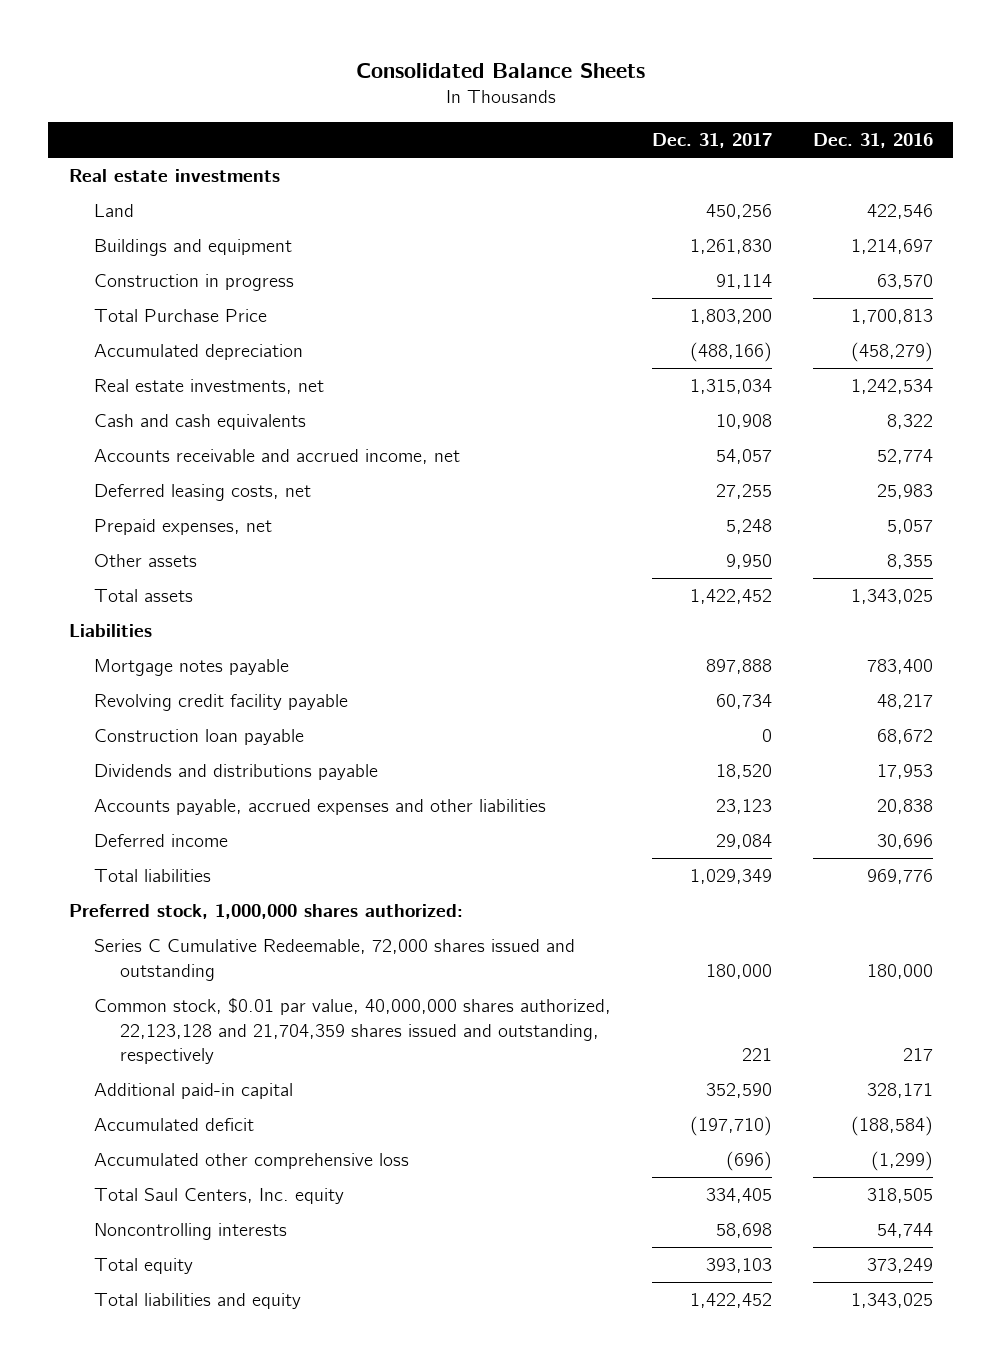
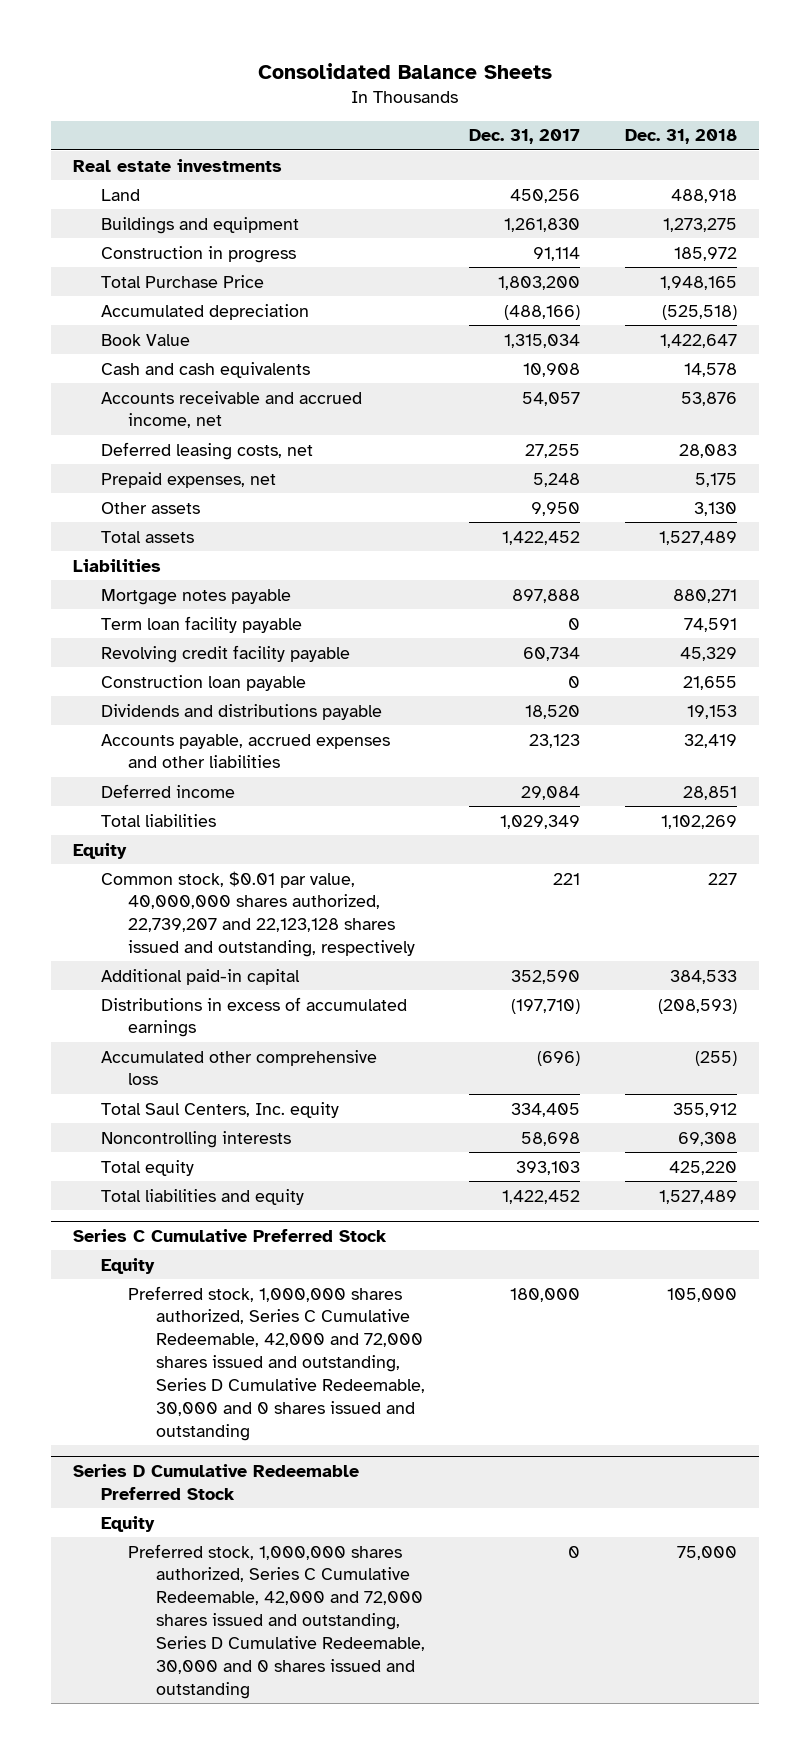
- | Dec. 31, 2017 | Dec. 31, 2016
+ | Dec. 31, 2017 | Dec. 31, 2018
- Real estate investments, net | 1,315,034 | 1,242,534
+ Book Value | 1,315,034 | 1,422,647
+ Term loan facility payable | 0 | 74,591
- Preferred stock, 1,000,000 shares authorized:
- Series C Cumulative Redeemable, 72,000 shares issued and outstanding | 180,000 | 180,000
- Common stock, $0.01 par value, 40,000,000 shares authorized, 22,123,128 and 21,704,359 shares issued and outstanding, respectively | 221 | 217
+ Equity
+ Common stock, $0.01 par value, 40,000,000 shares authorized, 22,739,207 and 22,123,128 shares issued and outstanding, respectively | 221 | 227
- Accumulated deficit | (197,710) | (188,584)
+ Distributions in excess of accumulated earnings | (197,710) | (208,593)
+ Series C Cumulative Preferred Stock
+ Equity
+ Preferred stock, 1,000,000 shares authorized, Series C Cumulative Redeemable, 42,000 and 72,000 shares issued and outstanding, Series D Cumulative Redeemable, 30,000 and 0 shares issued and outstanding | 180,000 | 105,000
+ Series D Cumulative Redeemable Preferred Stock
+ Equity
+ Preferred stock, 1,000,000 shares authorized, Series C Cumulative Redeemable, 42,000 and 72,000 shares issued and outstanding, Series D Cumulative Redeemable, 30,000 and 0 shares issued and outstanding | 0 | 75,000

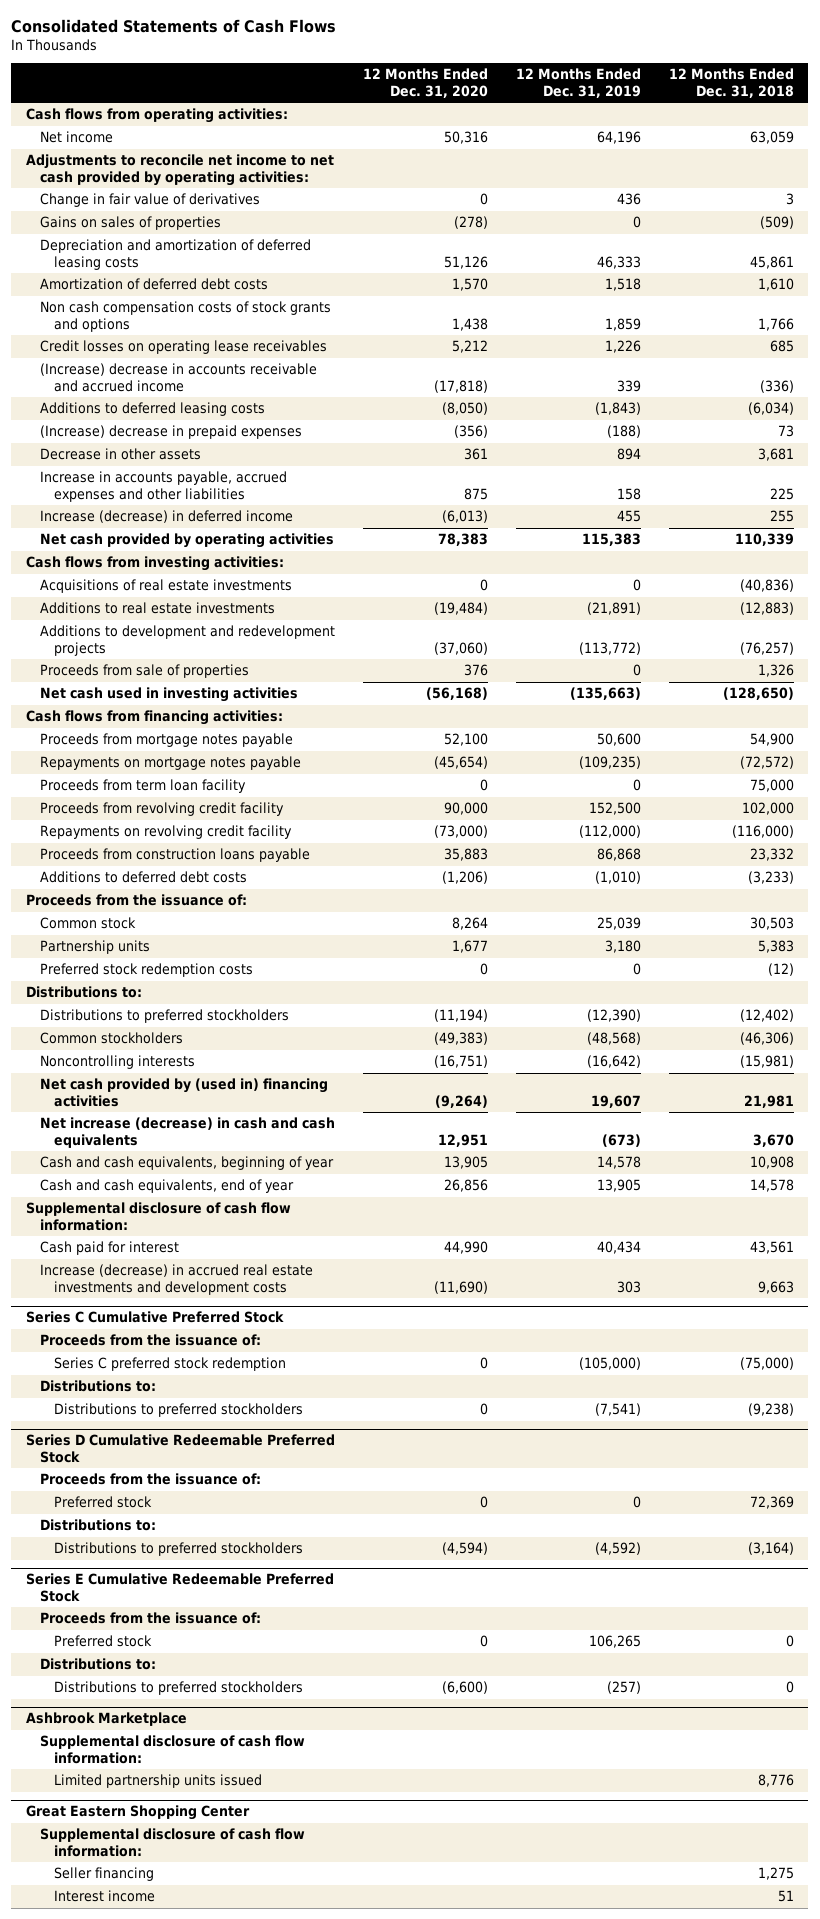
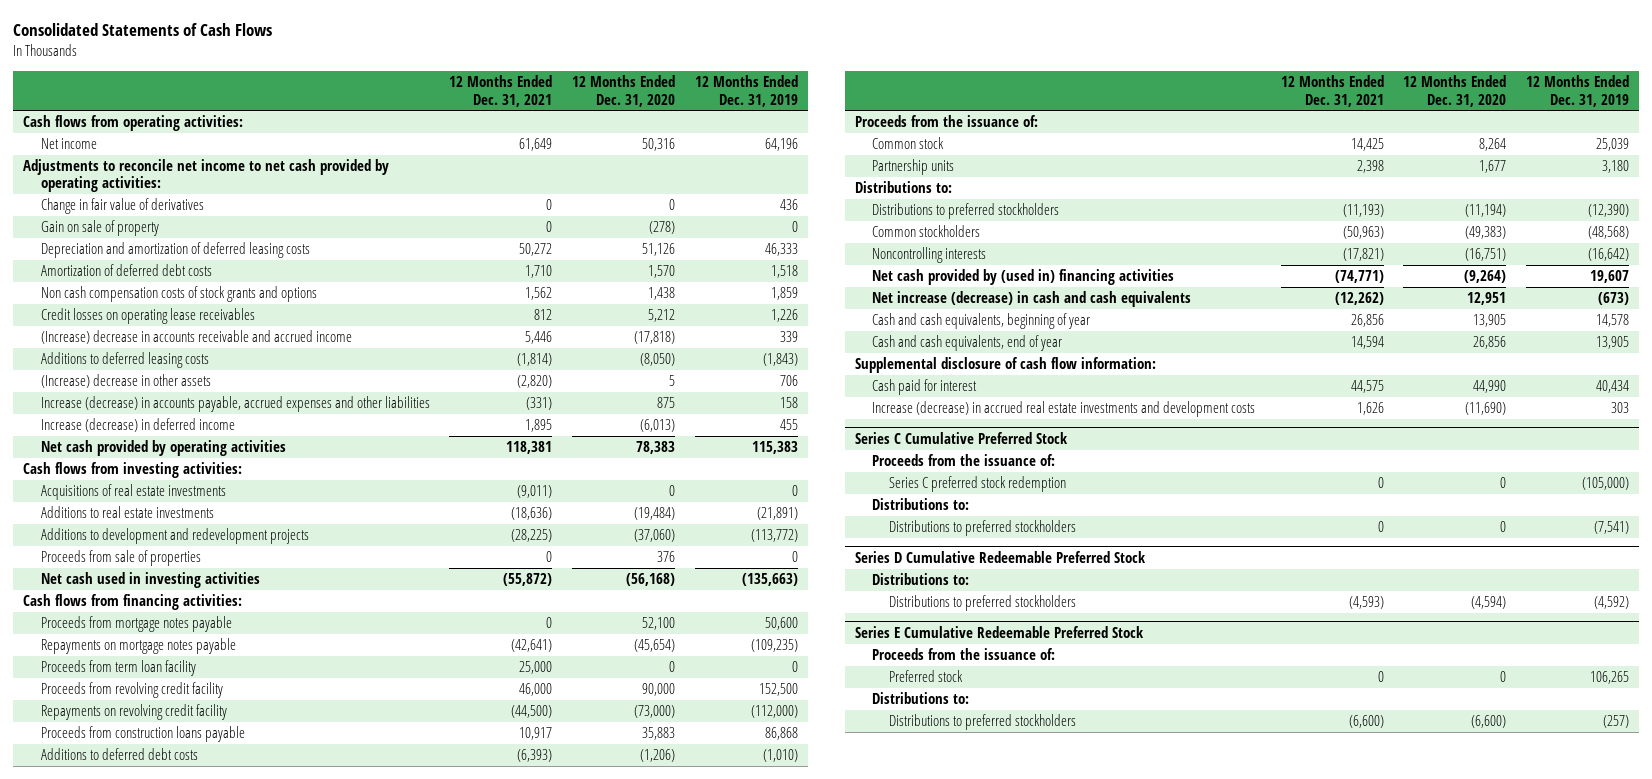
- | 12 Months Ended Dec. 31, 2020 | 12 Months Ended Dec. 31, 2019 | 12 Months Ended Dec. 31, 2018
+ | 12 Months Ended Dec. 31, 2021 | 12 Months Ended Dec. 31, 2020 | 12 Months Ended Dec. 31, 2019
- Gains on sales of properties | (278) | 0 | (509)
+ Gain on sale of property | 0 | (278) | 0
- (Increase) decrease in prepaid expenses | (356) | (188) | 73
- Decrease in other assets | 361 | 894 | 3,681
- Increase in accounts payable, accrued expenses and other liabilities | 875 | 158 | 225
+ (Increase) decrease in other assets | (2,820) | 5 | 706
+ Increase (decrease) in accounts payable, accrued expenses and other liabilities | (331) | 875 | 158
- Preferred stock redemption costs | 0 | 0 | (12)
@ Series D Cumulative Redeemable Preferred Stock
- Proceeds from the issuance of:
- Preferred stock | 0 | 0 | 72,369
- Ashbrook Marketplace
- Supplemental disclosure of cash flow information:
- Limited partnership units issued | | | 8,776
- Great Eastern Shopping Center
- Supplemental disclosure of cash flow information:
- Seller financing | | | 1,275
- Interest income | | | 51

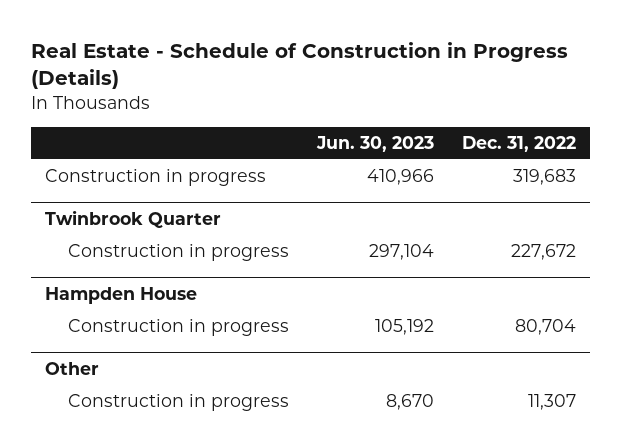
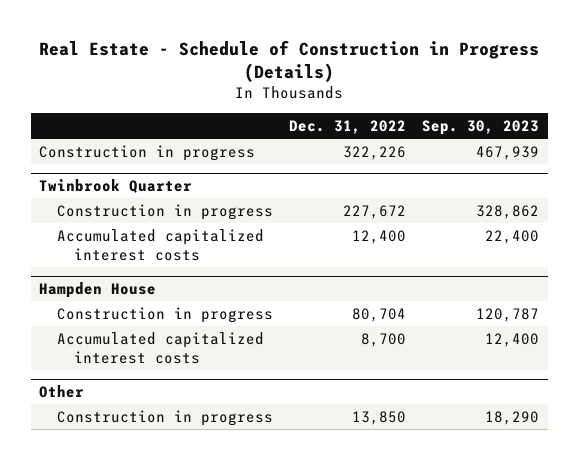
- | Jun. 30, 2023 | Dec. 31, 2022
+ | Dec. 31, 2022 | Sep. 30, 2023
- Construction in progress | 410,966 | 319,683
+ Construction in progress | 322,226 | 467,939
@ Twinbrook Quarter
+ Accumulated capitalized interest costs | 12,400 | 22,400
@ Hampden House
+ Accumulated capitalized interest costs | 8,700 | 12,400
@ Other
- Construction in progress | 8,670 | 11,307
+ Construction in progress | 13,850 | 18,290

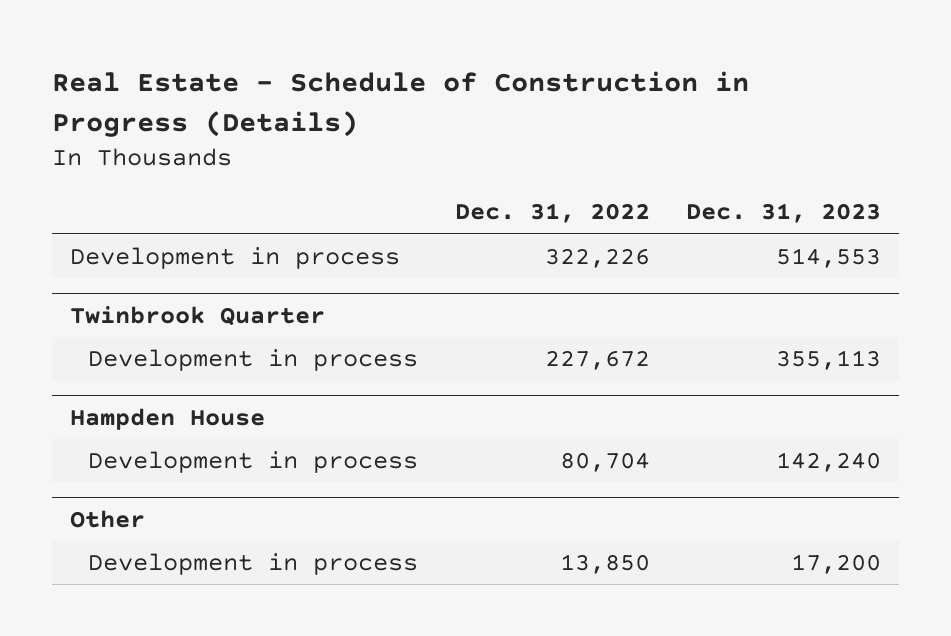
- | Dec. 31, 2022 | Sep. 30, 2023
+ | Dec. 31, 2022 | Dec. 31, 2023
- Construction in progress | 322,226 | 467,939
+ Development in process | 322,226 | 514,553
@ Twinbrook Quarter
- Construction in progress | 227,672 | 328,862
- Accumulated capitalized interest costs | 12,400 | 22,400
+ Development in process | 227,672 | 355,113
@ Hampden House
- Construction in progress | 80,704 | 120,787
- Accumulated capitalized interest costs | 8,700 | 12,400
+ Development in process | 80,704 | 142,240
@ Other
- Construction in progress | 13,850 | 18,290
+ Development in process | 13,850 | 17,200

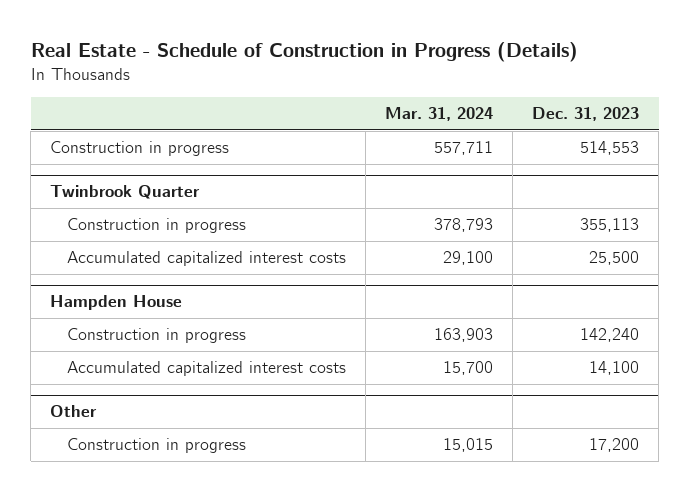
- | Dec. 31, 2022 | Dec. 31, 2023
+ | Mar. 31, 2024 | Dec. 31, 2023
- Development in process | 322,226 | 514,553
+ Construction in progress | 557,711 | 514,553
@ Twinbrook Quarter
- Development in process | 227,672 | 355,113
+ Construction in progress | 378,793 | 355,113
+ Accumulated capitalized interest costs | 29,100 | 25,500
@ Hampden House
- Development in process | 80,704 | 142,240
+ Construction in progress | 163,903 | 142,240
+ Accumulated capitalized interest costs | 15,700 | 14,100
@ Other
- Development in process | 13,850 | 17,200
+ Construction in progress | 15,015 | 17,200

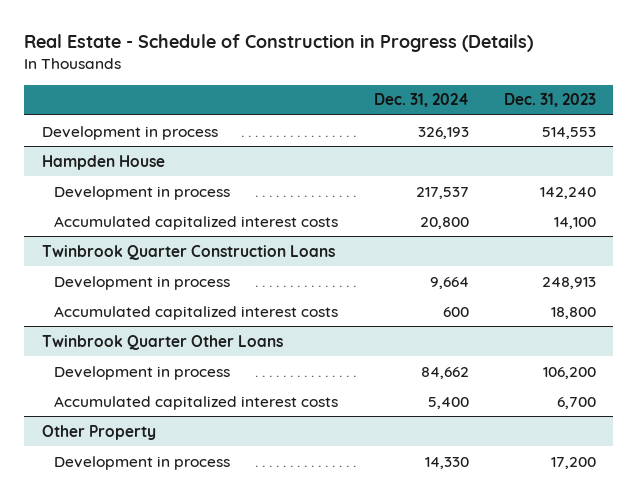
- | Mar. 31, 2024 | Dec. 31, 2023
+ | Dec. 31, 2024 | Dec. 31, 2023
- Construction in progress | 557,711 | 514,553
- Twinbrook Quarter
- Construction in progress | 378,793 | 355,113
- Accumulated capitalized interest costs | 29,100 | 25,500
+ Development in process | 326,193 | 514,553
@ Hampden House
- Construction in progress | 163,903 | 142,240
+ Development in process | 217,537 | 142,240
- Other
- Construction in progress | 15,015 | 17,200
+ Twinbrook Quarter Construction Loans
+ Development in process | 9,664 | 248,913
+ Accumulated capitalized interest costs | 600 | 18,800
+ Twinbrook Quarter Other Loans
+ Development in process | 84,662 | 106,200
+ Accumulated capitalized interest costs | 5,400 | 6,700
+ Other Property
+ Development in process | 14,330 | 17,200

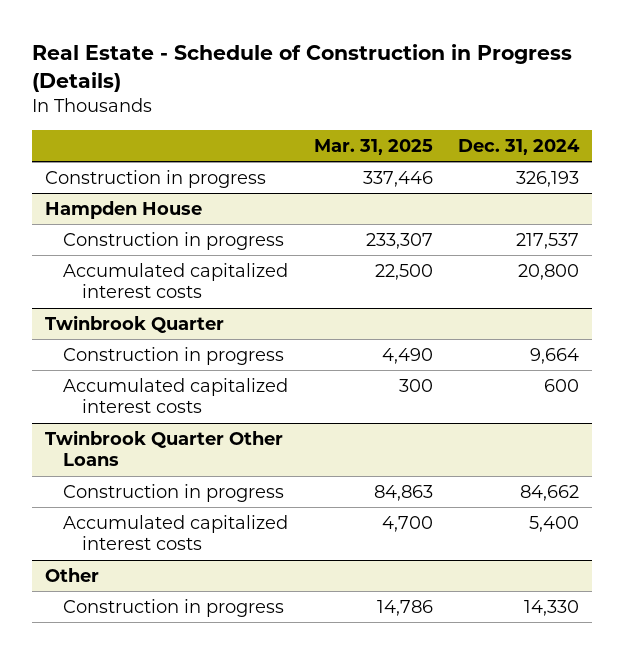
- | Dec. 31, 2024 | Dec. 31, 2023
+ | Mar. 31, 2025 | Dec. 31, 2024
- Development in process | 326,193 | 514,553
+ Construction in progress | 337,446 | 326,193
@ Hampden House
- Development in process | 217,537 | 142,240
+ Construction in progress | 233,307 | 217,537
- Twinbrook Quarter Construction Loans
- Development in process | 9,664 | 248,913
+ Twinbrook Quarter
+ Construction in progress | 4,490 | 9,664
@ Twinbrook Quarter Other Loans
- Development in process | 84,662 | 106,200
+ Construction in progress | 84,863 | 84,662
- Other Property
- Development in process | 14,330 | 17,200
+ Other
+ Construction in progress | 14,786 | 14,330

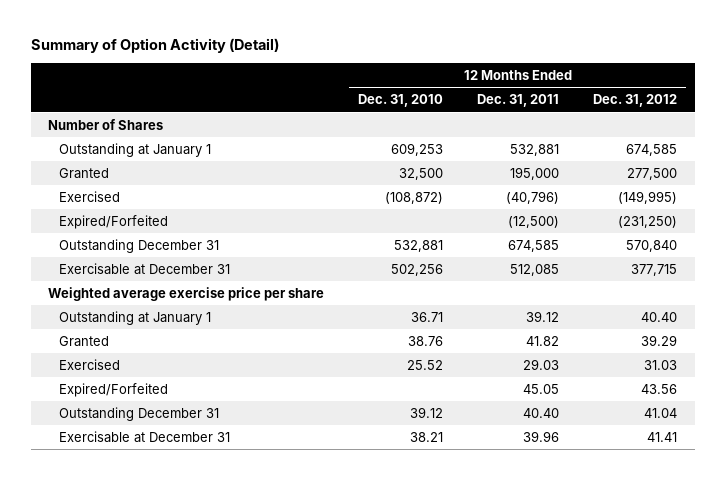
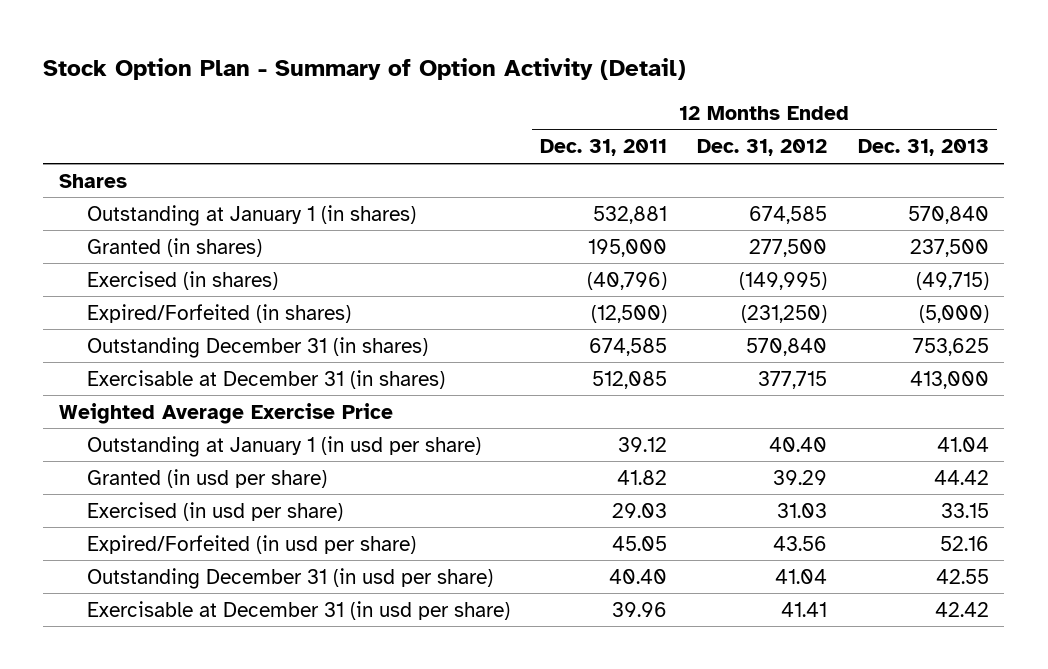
- Summary of Option Activity (Detail)
+ Stock Option Plan - Summary of Option Activity (Detail)
- | 12 Months Ended Dec. 31, 2010 | 12 Months Ended Dec. 31, 2011 | 12 Months Ended Dec. 31, 2012
+ | 12 Months Ended Dec. 31, 2011 | 12 Months Ended Dec. 31, 2012 | 12 Months Ended Dec. 31, 2013
- Number of Shares
- Outstanding at January 1 | 609,253 | 532,881 | 674,585
- Granted | 32,500 | 195,000 | 277,500
- Exercised | (108,872) | (40,796) | (149,995)
- Expired/Forfeited | | (12,500) | (231,250)
- Outstanding December 31 | 532,881 | 674,585 | 570,840
- Exercisable at December 31 | 502,256 | 512,085 | 377,715
- Weighted average exercise price per share
- Outstanding at January 1 | 36.71 | 39.12 | 40.40
- Granted | 38.76 | 41.82 | 39.29
- Exercised | 25.52 | 29.03 | 31.03
- Expired/Forfeited | | 45.05 | 43.56
- Outstanding December 31 | 39.12 | 40.40 | 41.04
- Exercisable at December 31 | 38.21 | 39.96 | 41.41
+ Shares
+ Outstanding at January 1 (in shares) | 532,881 | 674,585 | 570,840
+ Granted (in shares) | 195,000 | 277,500 | 237,500
+ Exercised (in shares) | (40,796) | (149,995) | (49,715)
+ Expired/Forfeited (in shares) | (12,500) | (231,250) | (5,000)
+ Outstanding December 31 (in shares) | 674,585 | 570,840 | 753,625
+ Exercisable at December 31 (in shares) | 512,085 | 377,715 | 413,000
+ Weighted Average Exercise Price
+ Outstanding at January 1 (in usd per share) | 39.12 | 40.40 | 41.04
+ Granted (in usd per share) | 41.82 | 39.29 | 44.42
+ Exercised (in usd per share) | 29.03 | 31.03 | 33.15
+ Expired/Forfeited (in usd per share) | 45.05 | 43.56 | 52.16
+ Outstanding December 31 (in usd per share) | 40.40 | 41.04 | 42.55
+ Exercisable at December 31 (in usd per share) | 39.96 | 41.41 | 42.42

